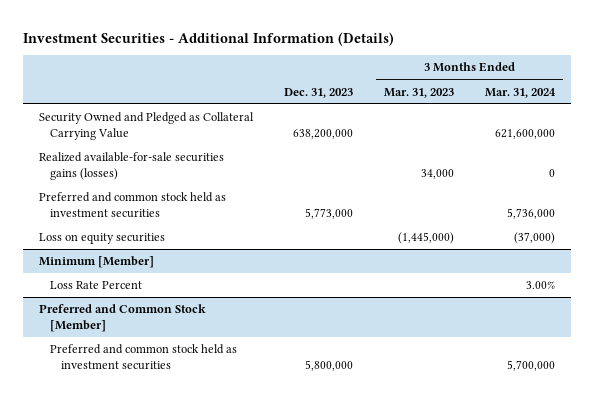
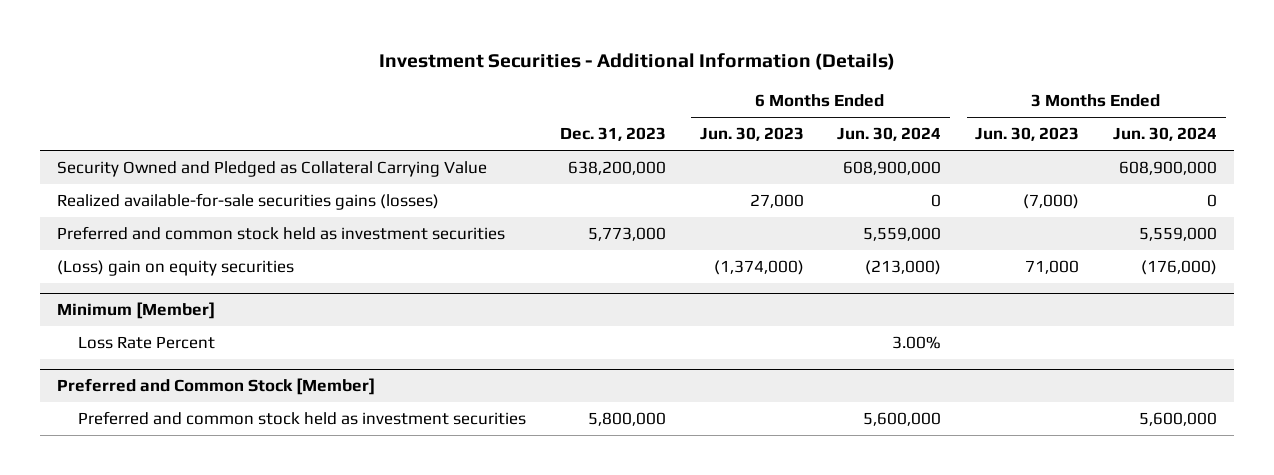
- | Dec. 31, 2023 | 3 Months Ended Mar. 31, 2023 | 3 Months Ended Mar. 31, 2024
+ | Dec. 31, 2023 | 6 Months Ended Jun. 30, 2023 | 6 Months Ended Jun. 30, 2024 | 3 Months Ended Jun. 30, 2023 | 3 Months Ended Jun. 30, 2024
- Loss on equity securities | | (1,445,000) | (37,000)
+ (Loss) gain on equity securities | | (1,374,000) | (213,000) | 71,000 | (176,000)

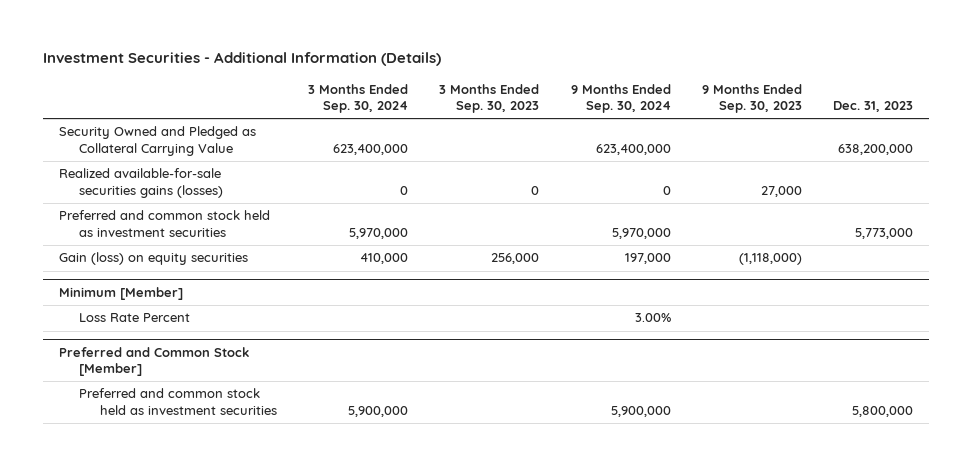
- | Dec. 31, 2023 | 6 Months Ended Jun. 30, 2023 | 6 Months Ended Jun. 30, 2024 | 3 Months Ended Jun. 30, 2023 | 3 Months Ended Jun. 30, 2024
+ | 3 Months Ended Sep. 30, 2024 | 3 Months Ended Sep. 30, 2023 | 9 Months Ended Sep. 30, 2024 | 9 Months Ended Sep. 30, 2023 | Dec. 31, 2023
- (Loss) gain on equity securities | | (1,374,000) | (213,000) | 71,000 | (176,000)
+ Gain (loss) on equity securities | 410,000 | 256,000 | 197,000 | (1,118,000) |

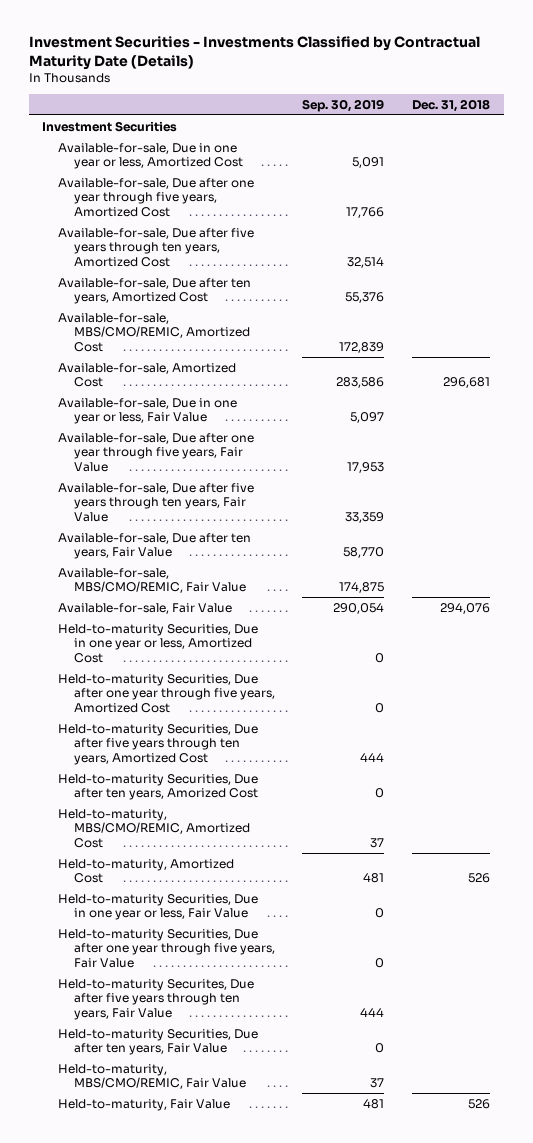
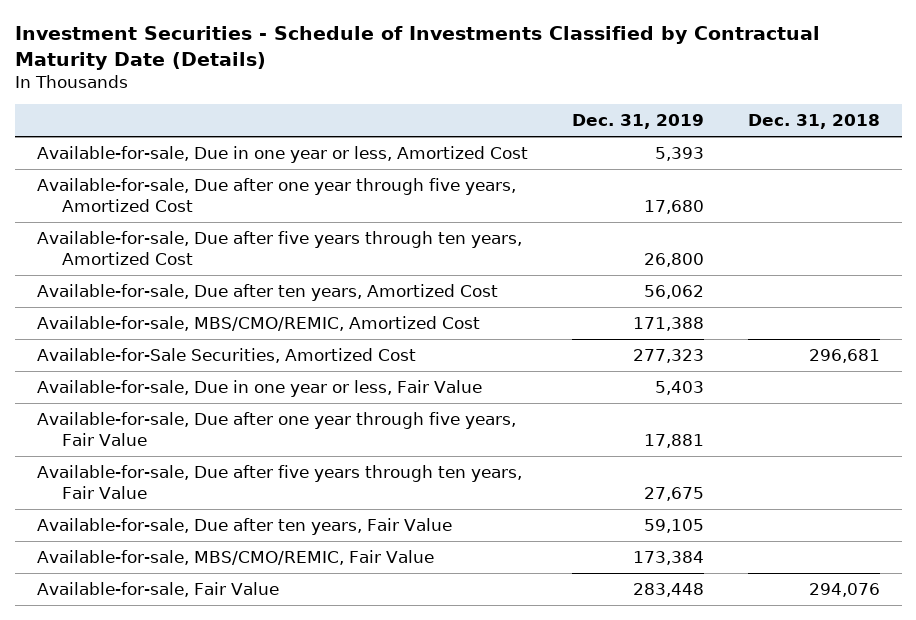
- Investment Securities - Investments Classified by Contractual Maturity Date (Details)
+ Investment Securities - Schedule of Investments Classified by Contractual Maturity Date (Details)
- | Sep. 30, 2019 | Dec. 31, 2018
+ | Dec. 31, 2019 | Dec. 31, 2018
- Investment Securities
- Available-for-sale, Amortized Cost | 283,586 | 296,681
+ Available-for-Sale Securities, Amortized Cost | 277,323 | 296,681
- Held-to-maturity Securities, Due in one year or less, Amortized Cost | 0 |
- Held-to-maturity Securities, Due after one year through five years, Amortized Cost | 0 |
- Held-to-maturity Securities, Due after five years through ten years, Amortized Cost | 444 |
- Held-to-maturity Securities, Due after ten years, Amorized Cost | 0 |
- Held-to-maturity, MBS/CMO/REMIC, Amortized Cost | 37 |
- Held-to-maturity, Amortized Cost | 481 | 526
- Held-to-maturity Securities, Due in one year or less, Fair Value | 0 |
- Held-to-maturity Securities, Due after one year through five years, Fair Value | 0 |
- Held-to-maturity Securites, Due after five years through ten years, Fair Value | 444 |
- Held-to-maturity Securities, Due after ten years, Fair Value | 0 |
- Held-to-maturity, MBS/CMO/REMIC, Fair Value | 37 |
- Held-to-maturity, Fair Value | 481 | 526

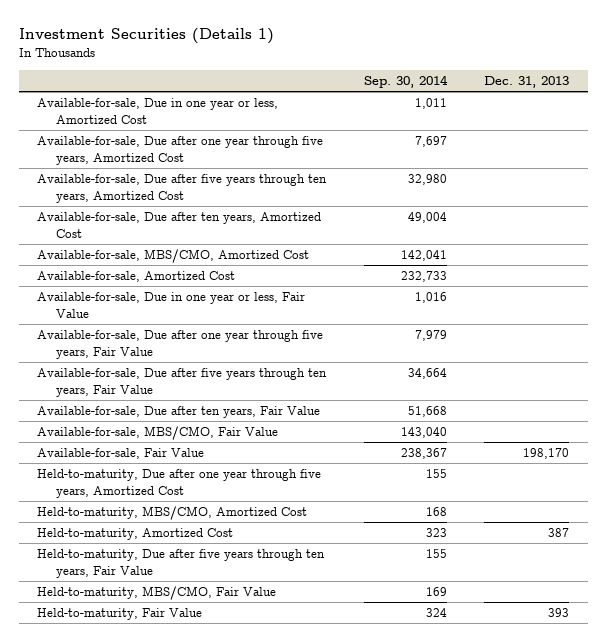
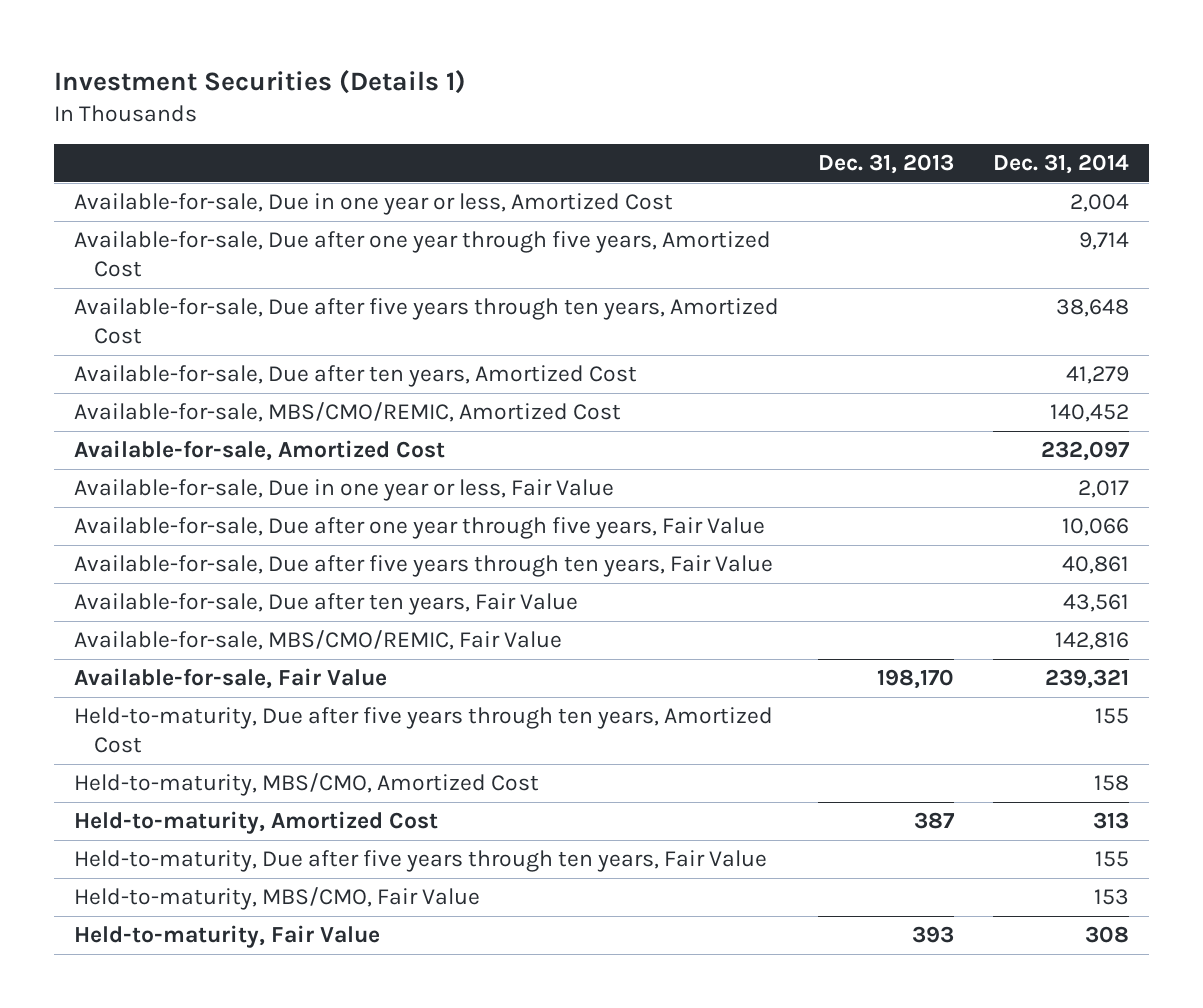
- | Sep. 30, 2014 | Dec. 31, 2013
+ | Dec. 31, 2013 | Dec. 31, 2014
- Available-for-sale, MBS/CMO, Amortized Cost | 142,041 |
+ Available-for-sale, MBS/CMO/REMIC, Amortized Cost | | 140,452
- Available-for-sale, MBS/CMO, Fair Value | 143,040 |
+ Available-for-sale, MBS/CMO/REMIC, Fair Value | | 142,816
- Held-to-maturity, Due after one year through five years, Amortized Cost | 155 |
+ Held-to-maturity, Due after five years through ten years, Amortized Cost | | 155

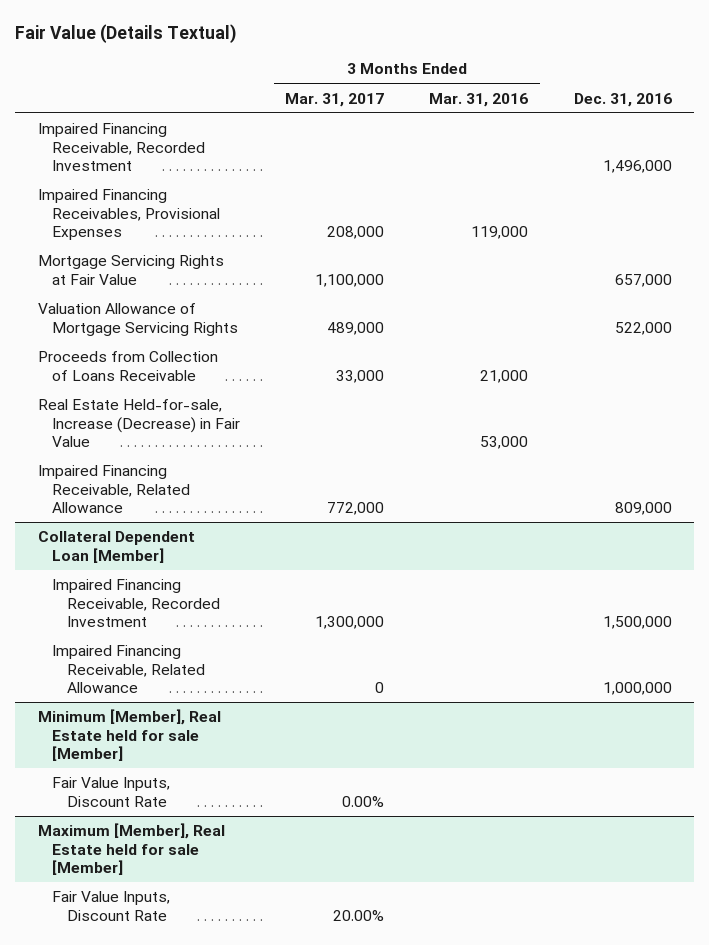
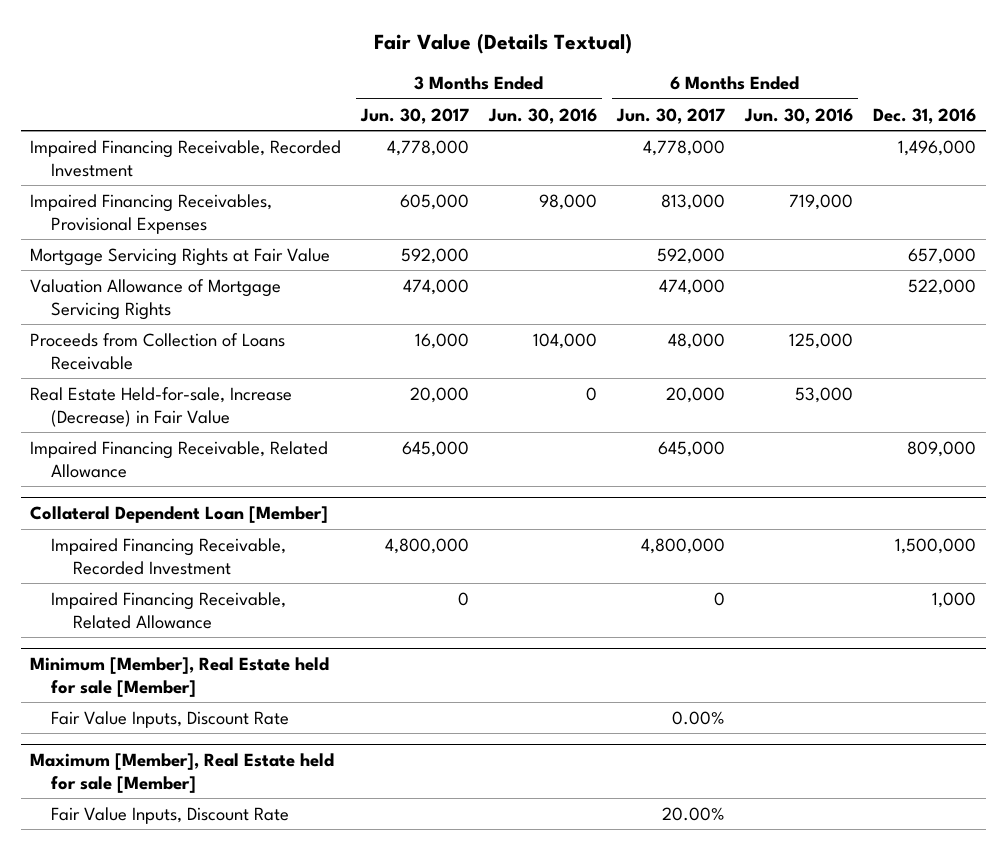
- | 3 Months Ended Mar. 31, 2017 | 3 Months Ended Mar. 31, 2016 | Dec. 31, 2016
+ | 3 Months Ended Jun. 30, 2017 | 3 Months Ended Jun. 30, 2016 | 6 Months Ended Jun. 30, 2017 | 6 Months Ended Jun. 30, 2016 | Dec. 31, 2016
@ Collateral Dependent Loan [Member]
- Impaired Financing Receivable, Related Allowance | 0 | | 1,000,000
+ Impaired Financing Receivable, Related Allowance | 0 | | 0 | | 1,000

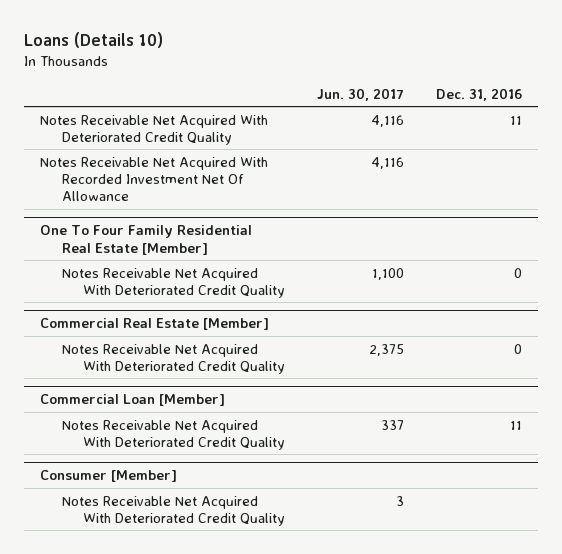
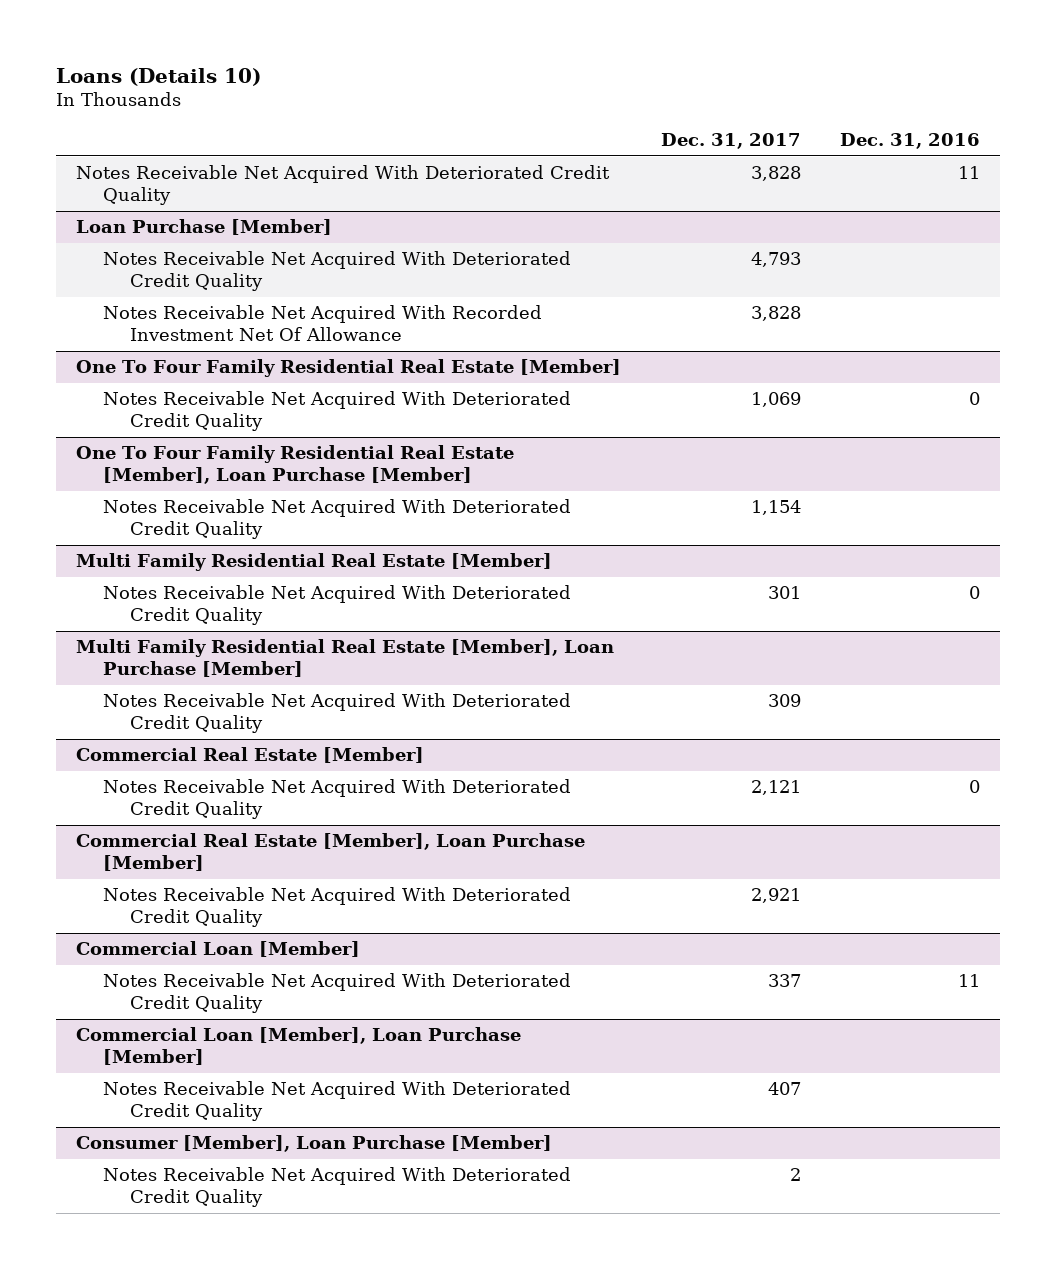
- | Jun. 30, 2017 | Dec. 31, 2016
+ | Dec. 31, 2017 | Dec. 31, 2016
- Notes Receivable Net Acquired With Recorded Investment Net Of Allowance | 4,116 |
+ Loan Purchase [Member]
+ Notes Receivable Net Acquired With Deteriorated Credit Quality | 4,793 |
+ Notes Receivable Net Acquired With Recorded Investment Net Of Allowance | 3,828 |
+ One To Four Family Residential Real Estate [Member], Loan Purchase [Member]
+ Notes Receivable Net Acquired With Deteriorated Credit Quality | 1,154 |
+ Multi Family Residential Real Estate [Member]
+ Notes Receivable Net Acquired With Deteriorated Credit Quality | 301 | 0
+ Multi Family Residential Real Estate [Member], Loan Purchase [Member]
+ Notes Receivable Net Acquired With Deteriorated Credit Quality | 309 |
+ Commercial Real Estate [Member], Loan Purchase [Member]
+ Notes Receivable Net Acquired With Deteriorated Credit Quality | 2,921 |
- Consumer [Member]
+ Commercial Loan [Member], Loan Purchase [Member]
+ Notes Receivable Net Acquired With Deteriorated Credit Quality | 407 |
+ Consumer [Member], Loan Purchase [Member]

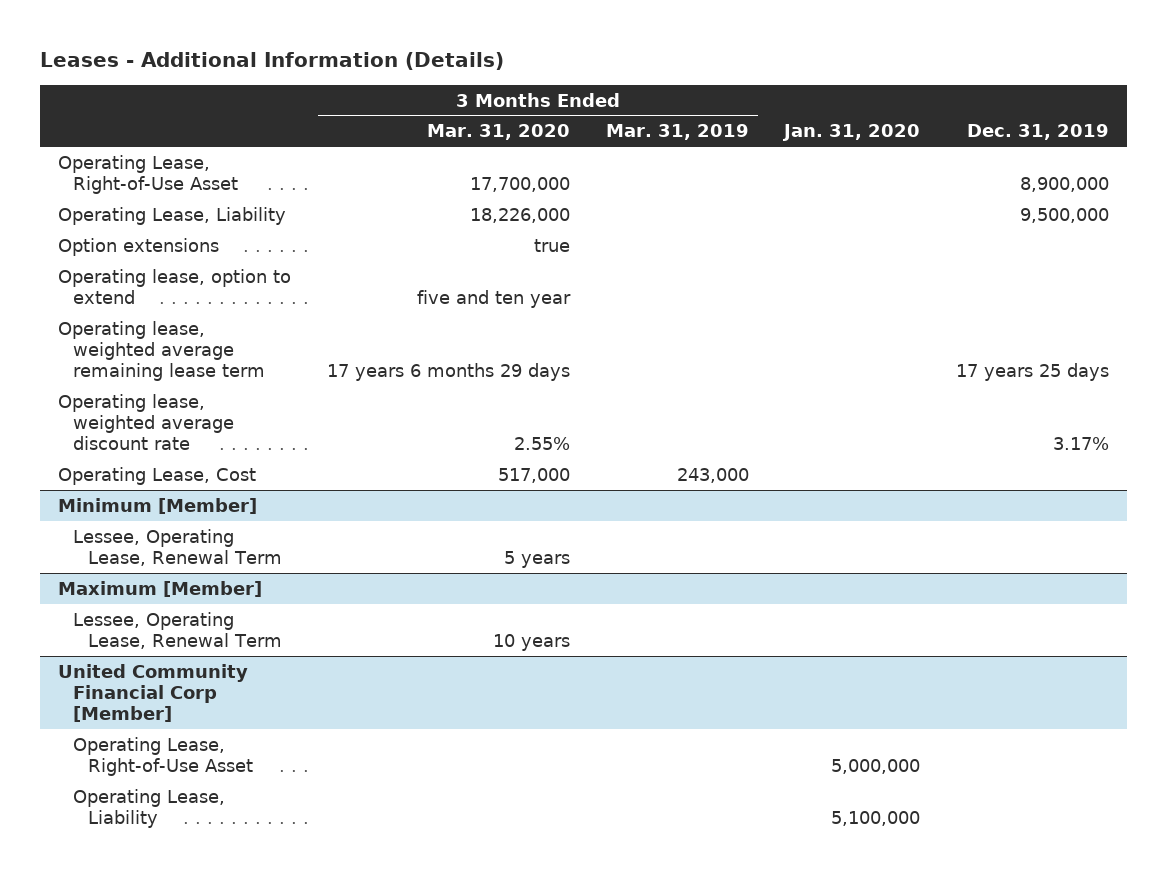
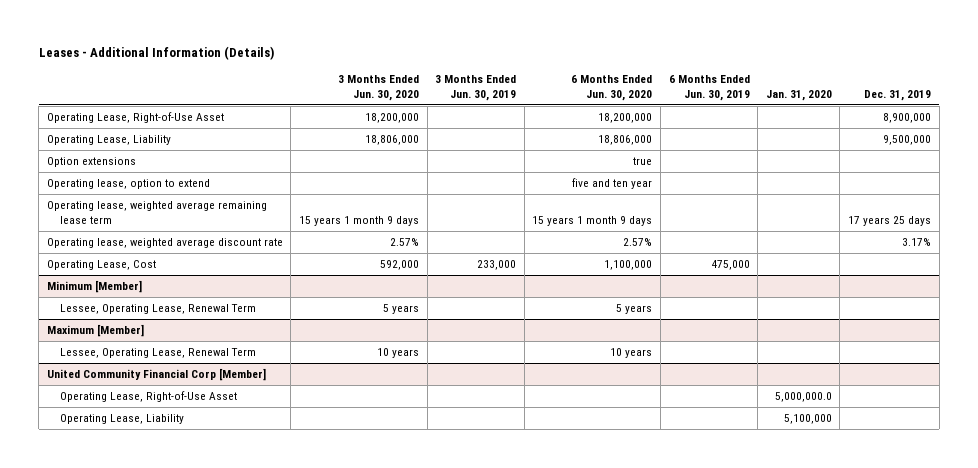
- | 3 Months Ended Mar. 31, 2020 | 3 Months Ended Mar. 31, 2019 | Jan. 31, 2020 | Dec. 31, 2019
+ | 3 Months Ended Jun. 30, 2020 | 3 Months Ended Jun. 30, 2019 | 6 Months Ended Jun. 30, 2020 | 6 Months Ended Jun. 30, 2019 | Jan. 31, 2020 | Dec. 31, 2019
@ United Community Financial Corp [Member]
- Operating Lease, Right-of-Use Asset | | | 5,000,000 |
+ Operating Lease, Right-of-Use Asset | | | | | 5,000,000.0 |

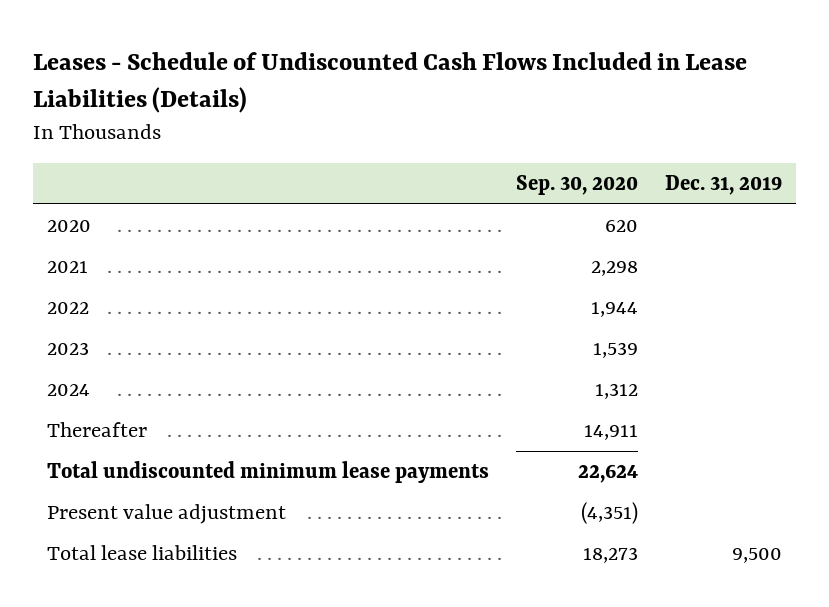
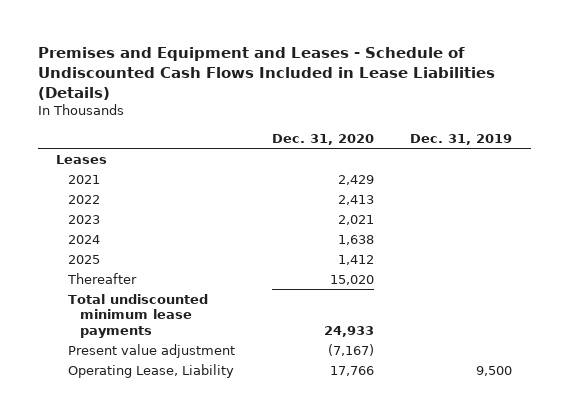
- Leases - Schedule of Undiscounted Cash Flows Included in Lease Liabilities (Details)
+ Premises and Equipment and Leases - Schedule of Undiscounted Cash Flows Included in Lease Liabilities (Details)
- | Sep. 30, 2020 | Dec. 31, 2019
+ | Dec. 31, 2020 | Dec. 31, 2019
- 2020 | 620 |
+ Leases
+ 2025 | 1,412 |
- Total lease liabilities | 18,273 | 9,500
+ Operating Lease, Liability | 17,766 | 9,500

